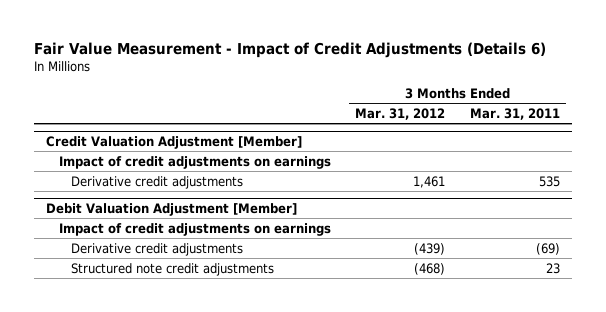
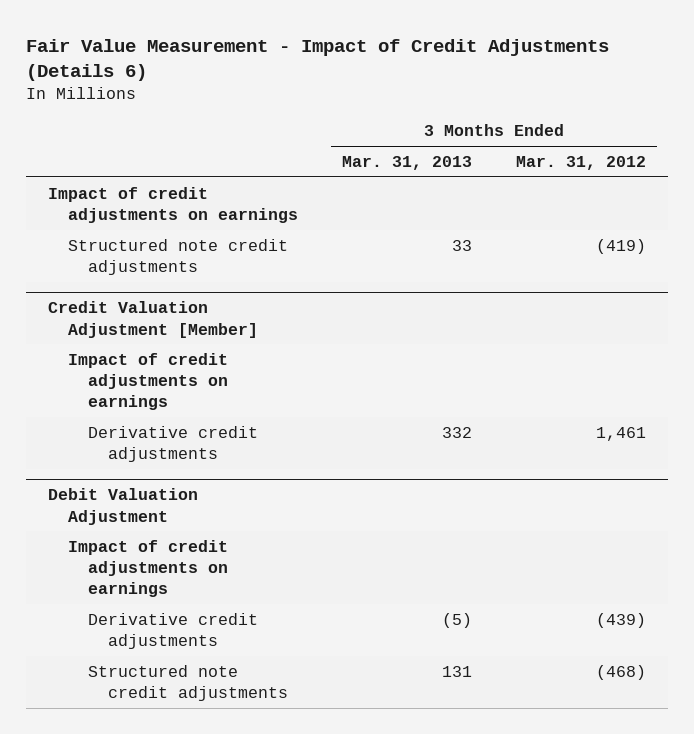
- | 3 Months Ended Mar. 31, 2012 | 3 Months Ended Mar. 31, 2011
+ | 3 Months Ended Mar. 31, 2013 | 3 Months Ended Mar. 31, 2012
+ Impact of credit adjustments on earnings
+ Structured note credit adjustments | 33 | (419)
- Debit Valuation Adjustment [Member]
+ Debit Valuation Adjustment

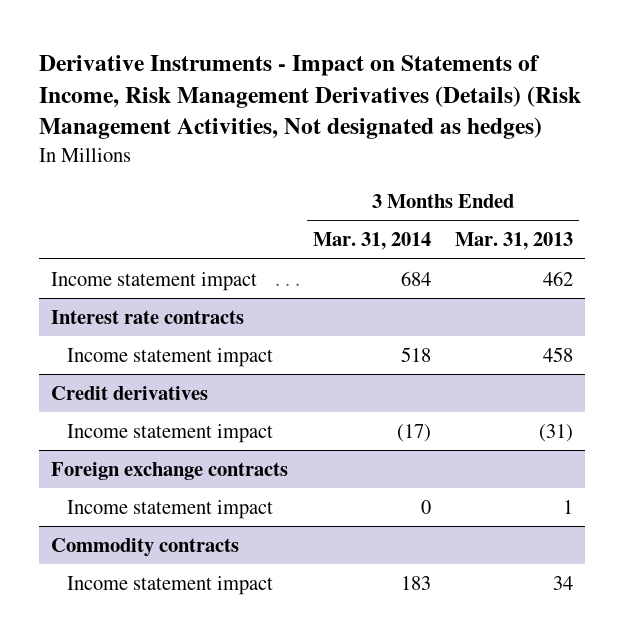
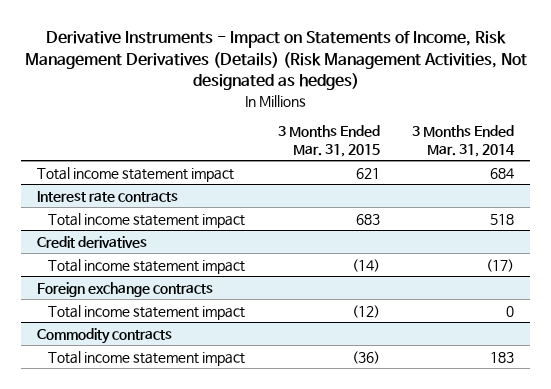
- | 3 Months Ended Mar. 31, 2014 | 3 Months Ended Mar. 31, 2013
+ | 3 Months Ended Mar. 31, 2015 | 3 Months Ended Mar. 31, 2014
- Income statement impact | 684 | 462
+ Total income statement impact | 621 | 684
@ Interest rate contracts
- Income statement impact | 518 | 458
+ Total income statement impact | 683 | 518
@ Credit derivatives
- Income statement impact | (17) | (31)
+ Total income statement impact | (14) | (17)
@ Foreign exchange contracts
- Income statement impact | 0 | 1
+ Total income statement impact | (12) | 0
@ Commodity contracts
- Income statement impact | 183 | 34
+ Total income statement impact | (36) | 183

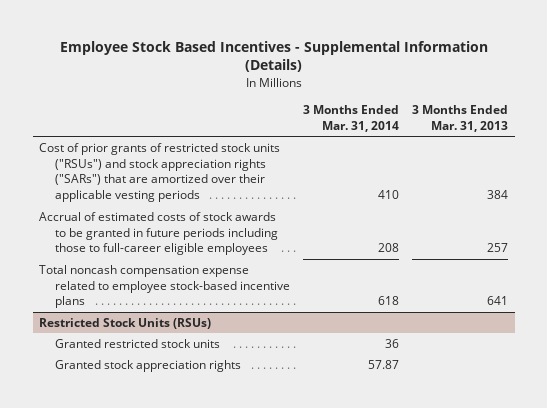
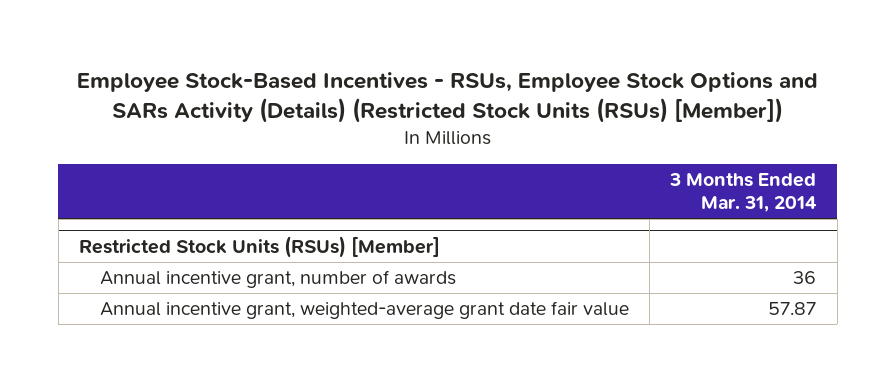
- Employee Stock Based Incentives - Supplemental Information (Details)
+ Employee Stock-Based Incentives - RSUs, Employee Stock Options and SARs Activity (Details) (Restricted Stock Units (RSUs) [Member])
- | 3 Months Ended Mar. 31, 2014 | 3 Months Ended Mar. 31, 2013
+ | 3 Months Ended Mar. 31, 2014
- Cost of prior grants of restricted stock units ("RSUs") and stock appreciation rights ("SARs") that are amortized over their applicable vesting periods | 410 | 384
- Accrual of estimated costs of stock awards to be granted in future periods including those to full-career eligible employees | 208 | 257
- Total noncash compensation expense related to employee stock-based incentive plans | 618 | 641
- Restricted Stock Units (RSUs)
- Granted restricted stock units | 36 |
- Granted stock appreciation rights | 57.87 |
+ Restricted Stock Units (RSUs) [Member]
+ Annual incentive grant, number of awards | 36
+ Annual incentive grant, weighted-average grant date fair value | 57.87

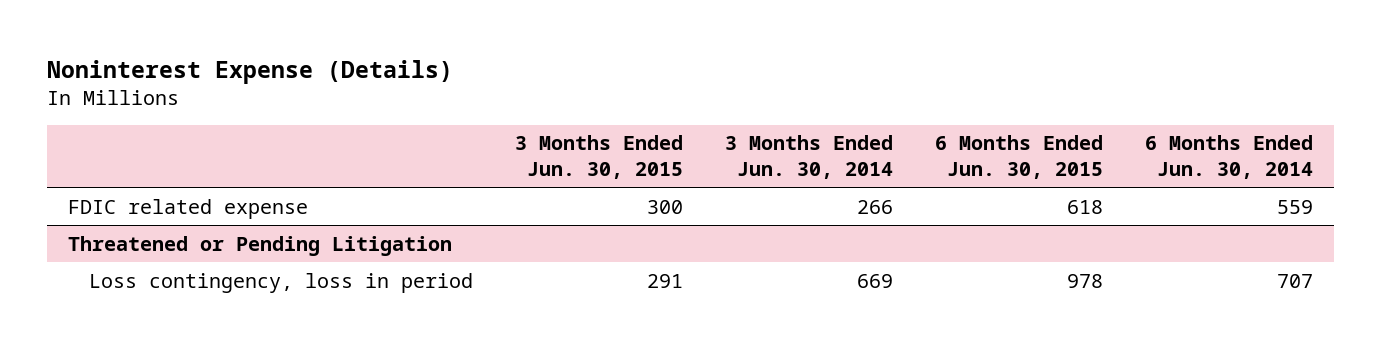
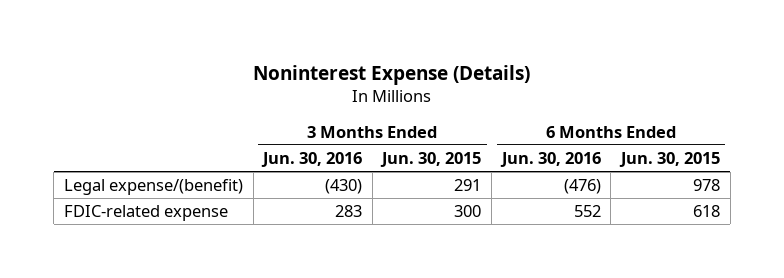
- | 3 Months Ended Jun. 30, 2015 | 3 Months Ended Jun. 30, 2014 | 6 Months Ended Jun. 30, 2015 | 6 Months Ended Jun. 30, 2014
+ | 3 Months Ended Jun. 30, 2016 | 3 Months Ended Jun. 30, 2015 | 6 Months Ended Jun. 30, 2016 | 6 Months Ended Jun. 30, 2015
- FDIC related expense | 300 | 266 | 618 | 559
- Threatened or Pending Litigation
- Loss contingency, loss in period | 291 | 669 | 978 | 707
+ Legal expense/(benefit) | (430) | 291 | (476) | 978
+ FDIC-related expense | 283 | 300 | 552 | 618

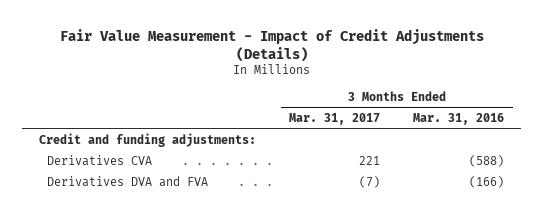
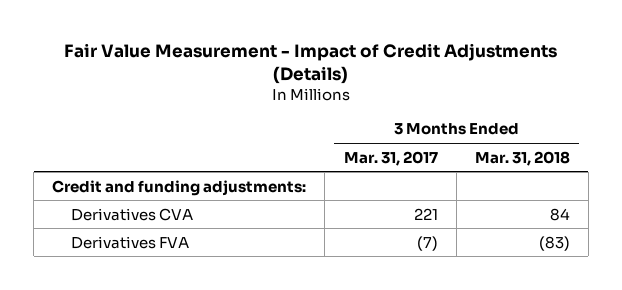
- | 3 Months Ended Mar. 31, 2017 | 3 Months Ended Mar. 31, 2016
+ | 3 Months Ended Mar. 31, 2017 | 3 Months Ended Mar. 31, 2018
- Derivatives DVA and FVA | (7) | (166)
+ Derivatives FVA | (7) | (83)

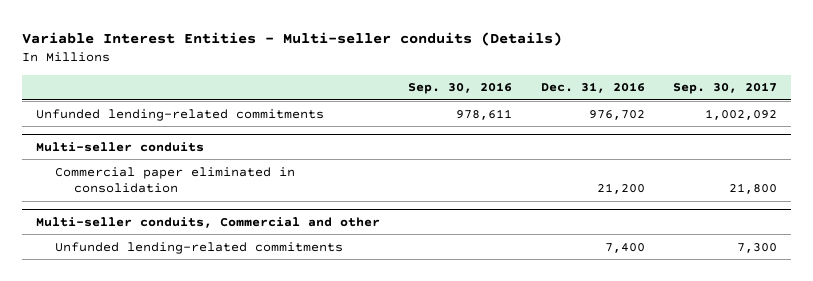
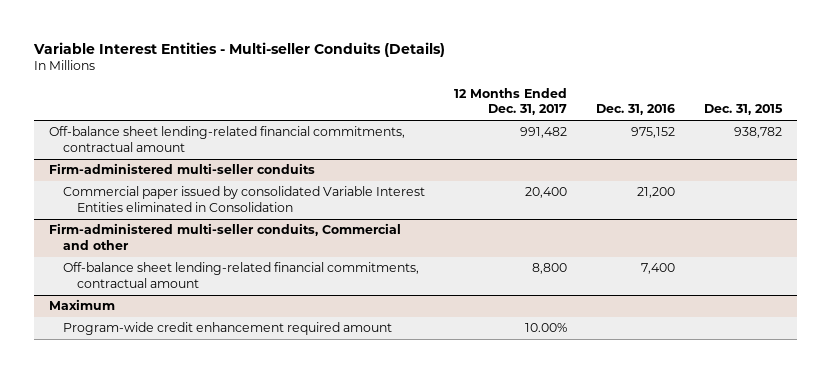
- Variable Interest Entities - Multi-seller conduits (Details)
+ Variable Interest Entities - Multi-seller Conduits (Details)
- | Sep. 30, 2016 | Dec. 31, 2016 | Sep. 30, 2017
+ | 12 Months Ended Dec. 31, 2017 | Dec. 31, 2016 | Dec. 31, 2015
- Unfunded lending-related commitments | 978,611 | 976,702 | 1,002,092
- Multi-seller conduits
- Commercial paper eliminated in consolidation | | 21,200 | 21,800
- Multi-seller conduits, Commercial and other
- Unfunded lending-related commitments | | 7,400 | 7,300
+ Off-balance sheet lending-related financial commitments, contractual amount | 991,482 | 975,152 | 938,782
+ Firm-administered multi-seller conduits
+ Commercial paper issued by consolidated Variable Interest Entities eliminated in Consolidation | 20,400 | 21,200 |
+ Firm-administered multi-seller conduits, Commercial and other
+ Off-balance sheet lending-related financial commitments, contractual amount | 8,800 | 7,400 |
+ Maximum
+ Program-wide credit enhancement required amount | 10.00% | |

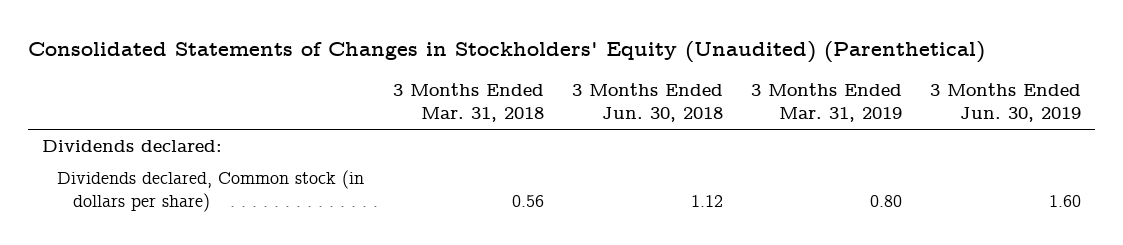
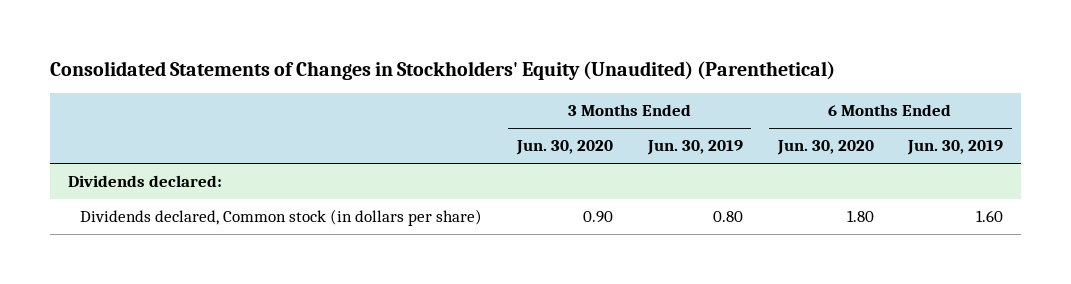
- | 3 Months Ended Mar. 31, 2018 | 3 Months Ended Jun. 30, 2018 | 3 Months Ended Mar. 31, 2019 | 3 Months Ended Jun. 30, 2019
+ | 3 Months Ended Jun. 30, 2020 | 3 Months Ended Jun. 30, 2019 | 6 Months Ended Jun. 30, 2020 | 6 Months Ended Jun. 30, 2019
- Dividends declared, Common stock (in dollars per share) | 0.56 | 1.12 | 0.80 | 1.60
+ Dividends declared, Common stock (in dollars per share) | 0.90 | 0.80 | 1.80 | 1.60

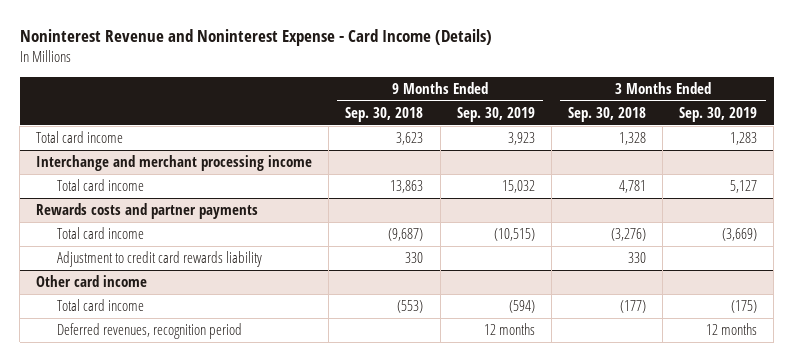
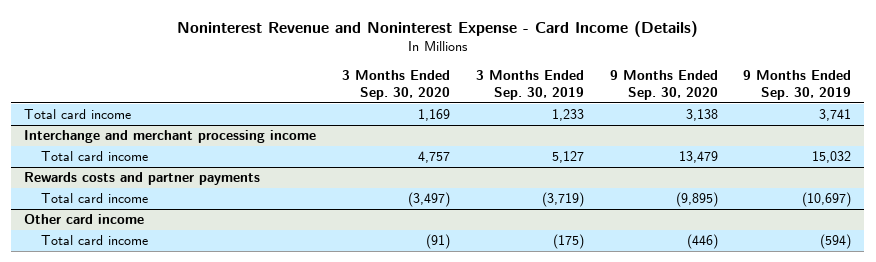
- | 9 Months Ended Sep. 30, 2018 | 9 Months Ended Sep. 30, 2019 | 3 Months Ended Sep. 30, 2018 | 3 Months Ended Sep. 30, 2019
+ | 3 Months Ended Sep. 30, 2020 | 3 Months Ended Sep. 30, 2019 | 9 Months Ended Sep. 30, 2020 | 9 Months Ended Sep. 30, 2019
- Total card income | 3,623 | 3,923 | 1,328 | 1,283
+ Total card income | 1,169 | 1,233 | 3,138 | 3,741
@ Rewards costs and partner payments
- Total card income | (9,687) | (10,515) | (3,276) | (3,669)
- Adjustment to credit card rewards liability | 330 | | 330 |
+ Total card income | (3,497) | (3,719) | (9,895) | (10,697)
@ Other card income
- Deferred revenues, recognition period | | 12 months | | 12 months

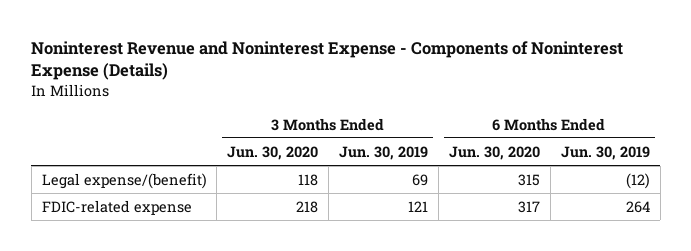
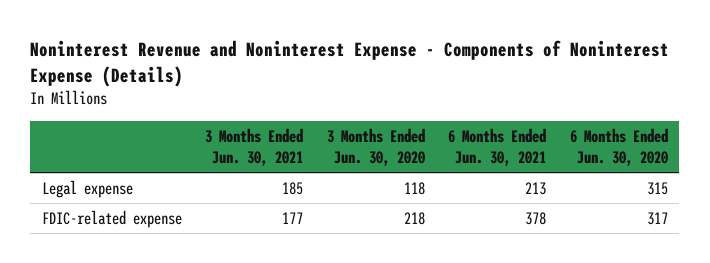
- | 3 Months Ended Jun. 30, 2020 | 3 Months Ended Jun. 30, 2019 | 6 Months Ended Jun. 30, 2020 | 6 Months Ended Jun. 30, 2019
+ | 3 Months Ended Jun. 30, 2021 | 3 Months Ended Jun. 30, 2020 | 6 Months Ended Jun. 30, 2021 | 6 Months Ended Jun. 30, 2020
- Legal expense/(benefit) | 118 | 69 | 315 | (12)
+ Legal expense | 185 | 118 | 213 | 315

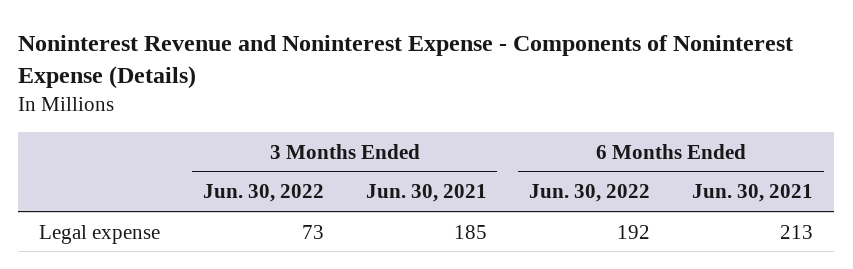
- | 3 Months Ended Jun. 30, 2021 | 3 Months Ended Jun. 30, 2020 | 6 Months Ended Jun. 30, 2021 | 6 Months Ended Jun. 30, 2020
+ | 3 Months Ended Jun. 30, 2022 | 3 Months Ended Jun. 30, 2021 | 6 Months Ended Jun. 30, 2022 | 6 Months Ended Jun. 30, 2021
- FDIC-related expense | 177 | 218 | 378 | 317

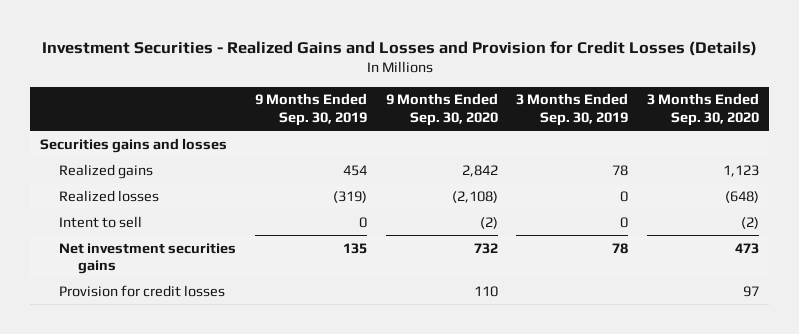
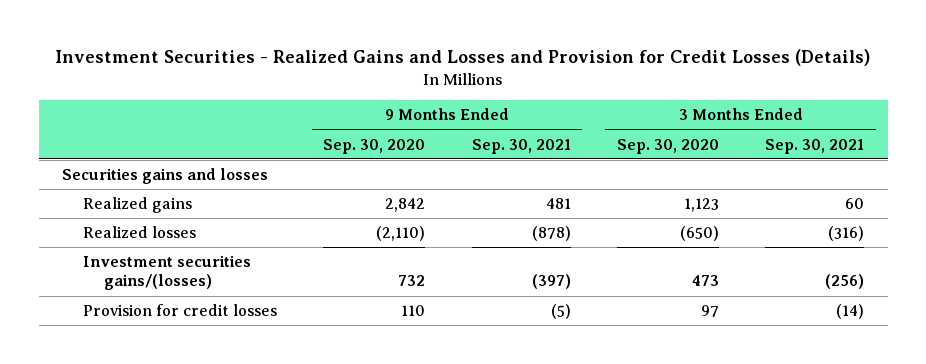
- | 9 Months Ended Sep. 30, 2019 | 9 Months Ended Sep. 30, 2020 | 3 Months Ended Sep. 30, 2019 | 3 Months Ended Sep. 30, 2020
+ | 9 Months Ended Sep. 30, 2020 | 9 Months Ended Sep. 30, 2021 | 3 Months Ended Sep. 30, 2020 | 3 Months Ended Sep. 30, 2021
- Realized losses | (319) | (2,108) | 0 | (648)
- Intent to sell | 0 | (2) | 0 | (2)
- Net investment securities gains | 135 | 732 | 78 | 473
+ Realized losses | (2,110) | (878) | (650) | (316)
+ Investment securities gains/(losses) | 732 | (397) | 473 | (256)

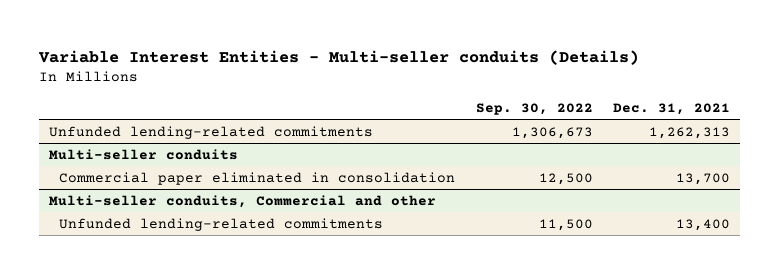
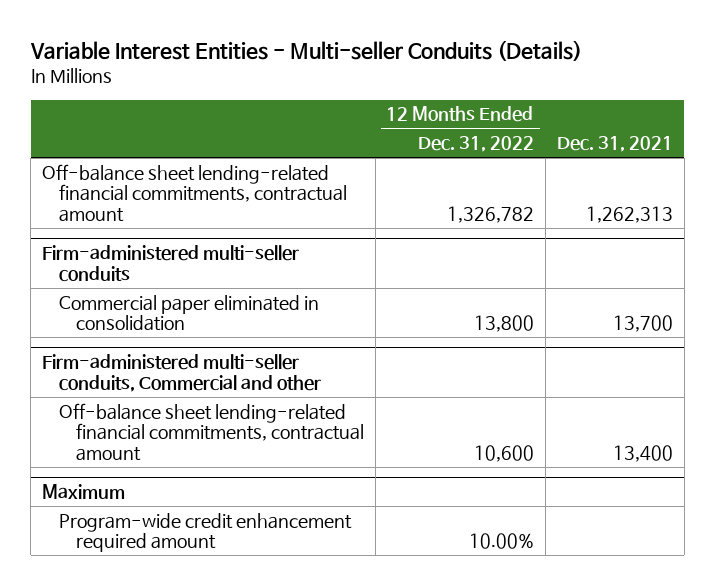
- Variable Interest Entities - Multi-seller conduits (Details)
+ Variable Interest Entities - Multi-seller Conduits (Details)
- | Sep. 30, 2022 | Dec. 31, 2021
+ | 12 Months Ended Dec. 31, 2022 | Dec. 31, 2021
- Unfunded lending-related commitments | 1,306,673 | 1,262,313
- Multi-seller conduits
+ Off-balance sheet lending-related financial commitments, contractual amount | 1,326,782 | 1,262,313
+ Firm-administered multi-seller conduits
- Multi-seller conduits, Commercial and other
- Unfunded lending-related commitments | 11,500 | 13,400
+ Firm-administered multi-seller conduits, Commercial and other
+ Off-balance sheet lending-related financial commitments, contractual amount | 10,600 | 13,400
+ Maximum
+ Program-wide credit enhancement required amount | 10.00% |

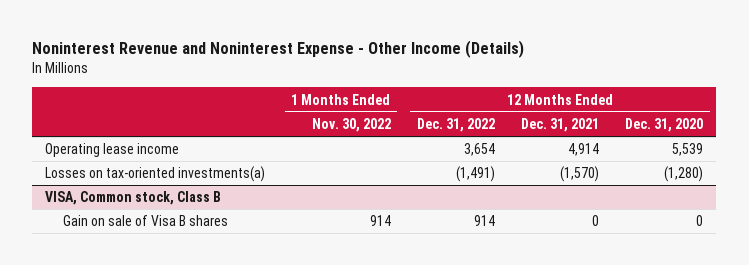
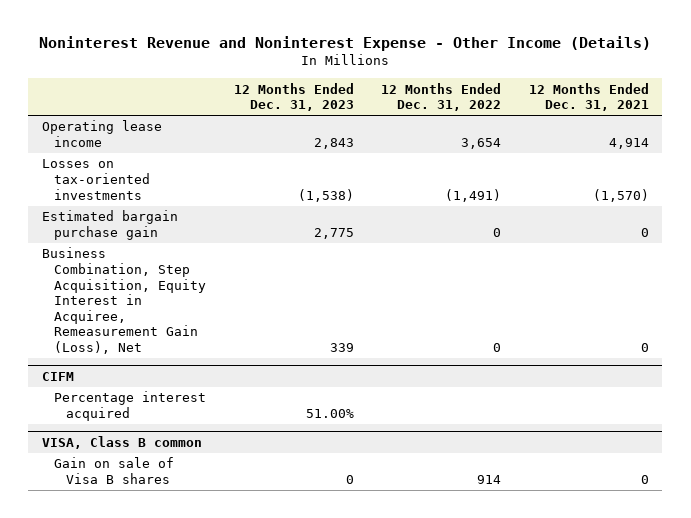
- | 1 Months Ended Nov. 30, 2022 | 12 Months Ended Dec. 31, 2022 | 12 Months Ended Dec. 31, 2021 | 12 Months Ended Dec. 31, 2020
+ | 12 Months Ended Dec. 31, 2023 | 12 Months Ended Dec. 31, 2022 | 12 Months Ended Dec. 31, 2021
- Losses on tax-oriented investments(a) | | (1,491) | (1,570) | (1,280)
- VISA, Common stock, Class B
+ Losses on tax-oriented investments | (1,538) | (1,491) | (1,570)
+ Estimated bargain purchase gain | 2,775 | 0 | 0
+ Business Combination, Step Acquisition, Equity Interest in Acquiree, Remeasurement Gain (Loss), Net | 339 | 0 | 0
+ CIFM
+ Percentage interest acquired | 51.00% | |
+ VISA, Class B common

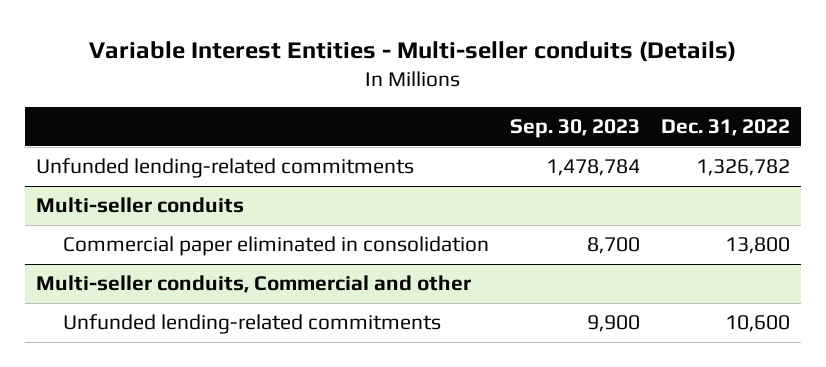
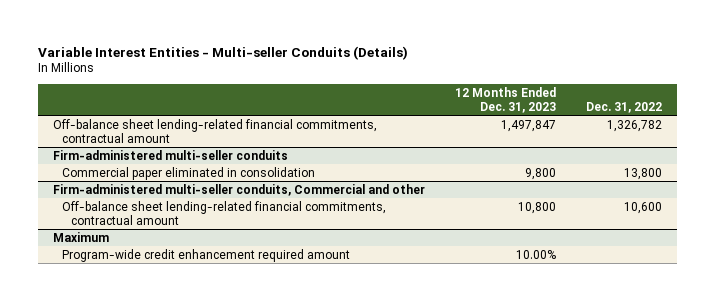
- Variable Interest Entities - Multi-seller conduits (Details)
+ Variable Interest Entities - Multi-seller Conduits (Details)
- | Sep. 30, 2023 | Dec. 31, 2022
+ | 12 Months Ended Dec. 31, 2023 | Dec. 31, 2022
- Unfunded lending-related commitments | 1,478,784 | 1,326,782
- Multi-seller conduits
+ Off-balance sheet lending-related financial commitments, contractual amount | 1,497,847 | 1,326,782
+ Firm-administered multi-seller conduits
- Multi-seller conduits, Commercial and other
- Unfunded lending-related commitments | 9,900 | 10,600
+ Firm-administered multi-seller conduits, Commercial and other
+ Off-balance sheet lending-related financial commitments, contractual amount | 10,800 | 10,600
+ Maximum
+ Program-wide credit enhancement required amount | 10.00% |

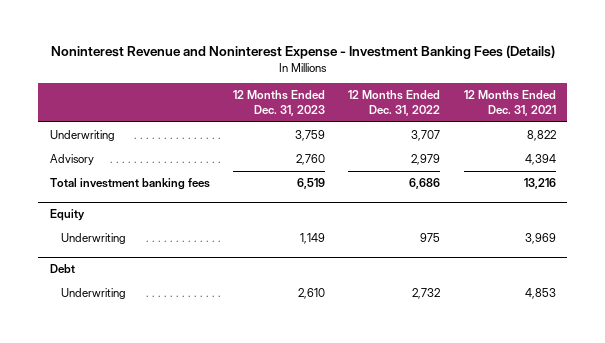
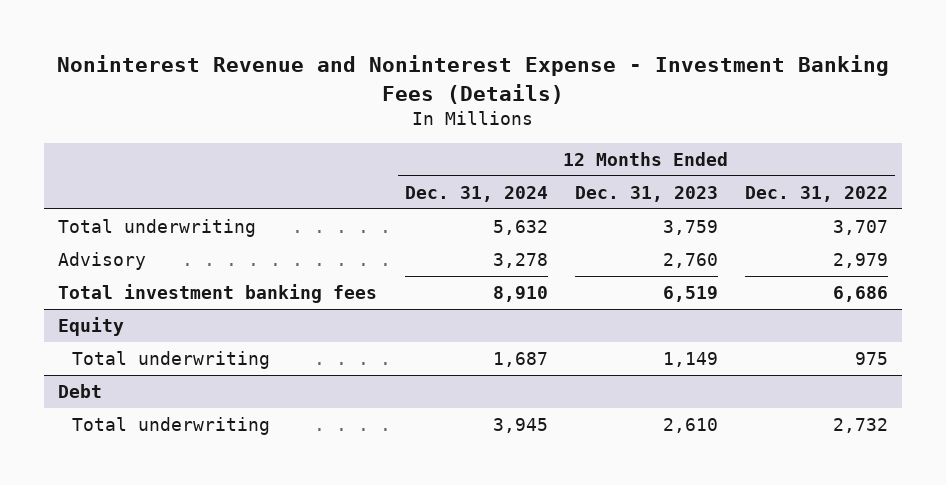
- | 12 Months Ended Dec. 31, 2023 | 12 Months Ended Dec. 31, 2022 | 12 Months Ended Dec. 31, 2021
+ | 12 Months Ended Dec. 31, 2024 | 12 Months Ended Dec. 31, 2023 | 12 Months Ended Dec. 31, 2022
- Underwriting | 3,759 | 3,707 | 8,822
+ Total underwriting | 5,632 | 3,759 | 3,707
@ Equity
- Underwriting | 1,149 | 975 | 3,969
+ Total underwriting | 1,687 | 1,149 | 975
@ Debt
- Underwriting | 2,610 | 2,732 | 4,853
+ Total underwriting | 3,945 | 2,610 | 2,732

